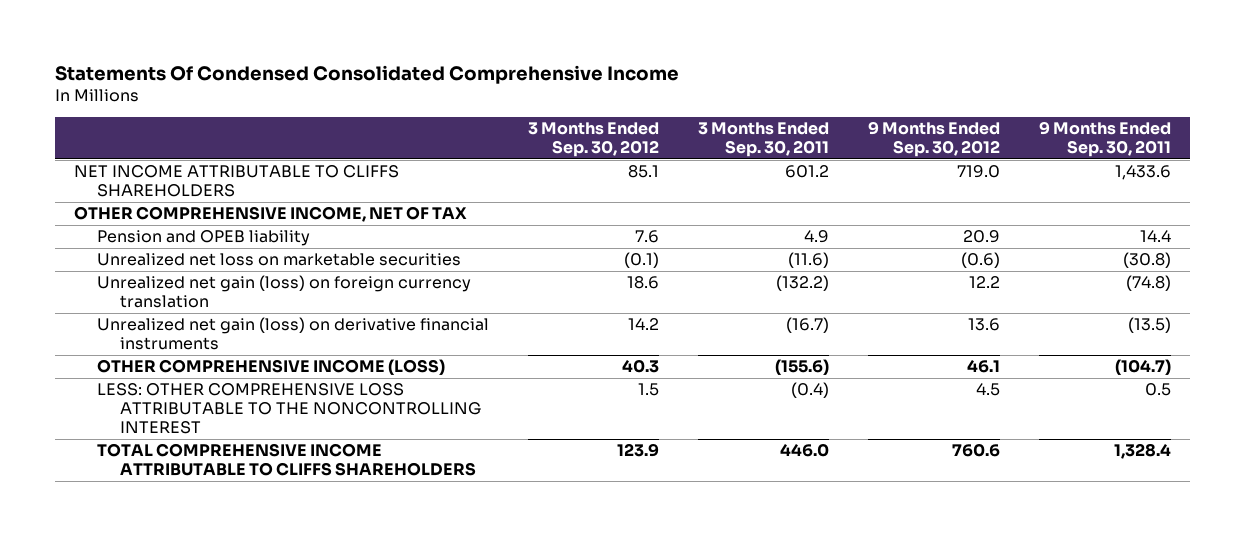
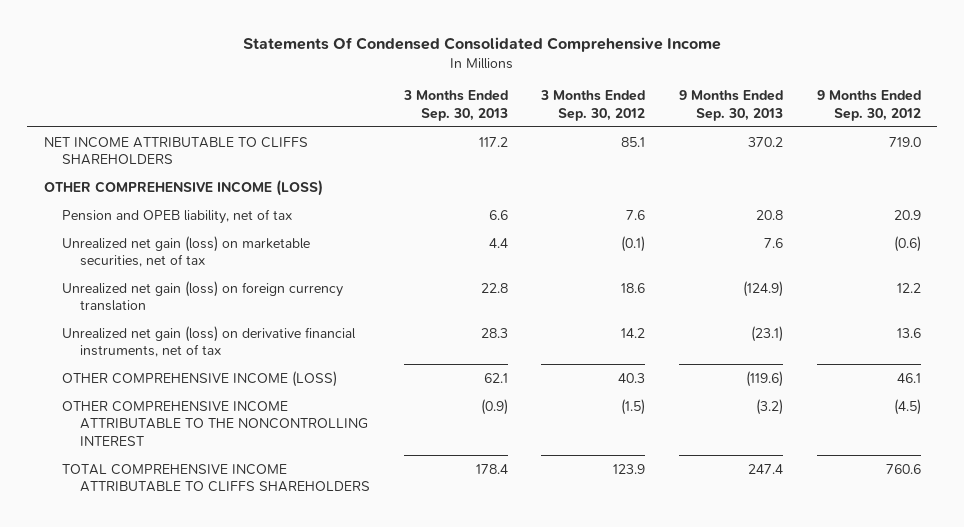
- | 3 Months Ended Sep. 30, 2012 | 3 Months Ended Sep. 30, 2011 | 9 Months Ended Sep. 30, 2012 | 9 Months Ended Sep. 30, 2011
+ | 3 Months Ended Sep. 30, 2013 | 3 Months Ended Sep. 30, 2012 | 9 Months Ended Sep. 30, 2013 | 9 Months Ended Sep. 30, 2012
- OTHER COMPREHENSIVE INCOME, NET OF TAX
- Pension and OPEB liability | 7.6 | 4.9 | 20.9 | 14.4
- Unrealized net loss on marketable securities | (0.1) | (11.6) | (0.6) | (30.8)
+ OTHER COMPREHENSIVE INCOME (LOSS)
+ Pension and OPEB liability, net of tax | 6.6 | 7.6 | 20.8 | 20.9
+ Unrealized net gain (loss) on marketable securities, net of tax | 4.4 | (0.1) | 7.6 | (0.6)
- Unrealized net gain (loss) on derivative financial instruments | 14.2 | (16.7) | 13.6 | (13.5)
+ Unrealized net gain (loss) on derivative financial instruments, net of tax | 28.3 | 14.2 | (23.1) | 13.6
- LESS: OTHER COMPREHENSIVE LOSS ATTRIBUTABLE TO THE NONCONTROLLING INTEREST | 1.5 | (0.4) | 4.5 | 0.5
+ OTHER COMPREHENSIVE INCOME ATTRIBUTABLE TO THE NONCONTROLLING INTEREST | (0.9) | (1.5) | (3.2) | (4.5)

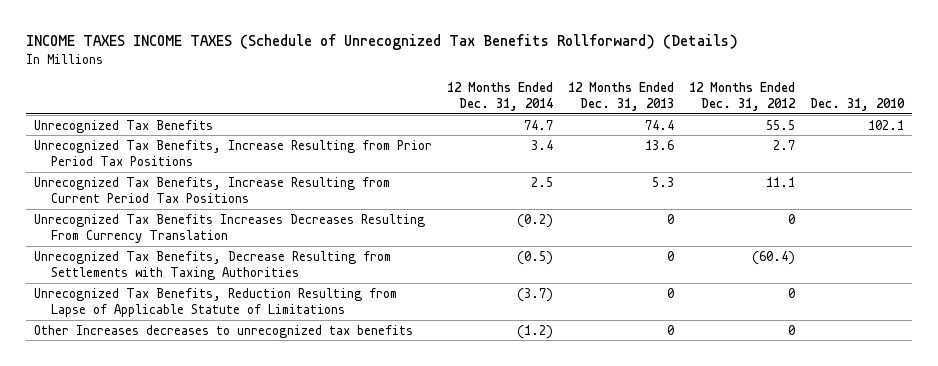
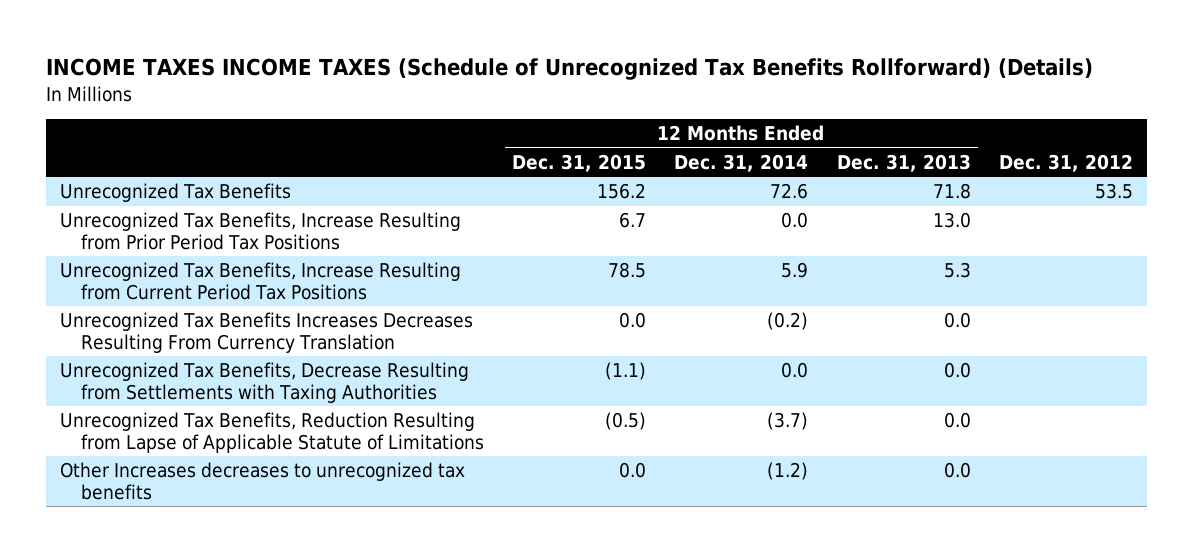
- | 12 Months Ended Dec. 31, 2014 | 12 Months Ended Dec. 31, 2013 | 12 Months Ended Dec. 31, 2012 | Dec. 31, 2010
+ | 12 Months Ended Dec. 31, 2015 | 12 Months Ended Dec. 31, 2014 | 12 Months Ended Dec. 31, 2013 | Dec. 31, 2012
- Unrecognized Tax Benefits | 74.7 | 74.4 | 55.5 | 102.1
- Unrecognized Tax Benefits, Increase Resulting from Prior Period Tax Positions | 3.4 | 13.6 | 2.7 |
- Unrecognized Tax Benefits, Increase Resulting from Current Period Tax Positions | 2.5 | 5.3 | 11.1 |
- Unrecognized Tax Benefits Increases Decreases Resulting From Currency Translation | (0.2) | 0 | 0 |
- Unrecognized Tax Benefits, Decrease Resulting from Settlements with Taxing Authorities | (0.5) | 0 | (60.4) |
- Unrecognized Tax Benefits, Reduction Resulting from Lapse of Applicable Statute of Limitations | (3.7) | 0 | 0 |
- Other Increases decreases to unrecognized tax benefits | (1.2) | 0 | 0 |
+ Unrecognized Tax Benefits | 156.2 | 72.6 | 71.8 | 53.5
+ Unrecognized Tax Benefits, Increase Resulting from Prior Period Tax Positions | 6.7 | 0.0 | 13.0 |
+ Unrecognized Tax Benefits, Increase Resulting from Current Period Tax Positions | 78.5 | 5.9 | 5.3 |
+ Unrecognized Tax Benefits Increases Decreases Resulting From Currency Translation | 0.0 | (0.2) | 0.0 |
+ Unrecognized Tax Benefits, Decrease Resulting from Settlements with Taxing Authorities | (1.1) | 0.0 | 0.0 |
+ Unrecognized Tax Benefits, Reduction Resulting from Lapse of Applicable Statute of Limitations | (0.5) | (3.7) | 0.0 |
+ Other Increases decreases to unrecognized tax benefits | 0.0 | (1.2) | 0.0 |

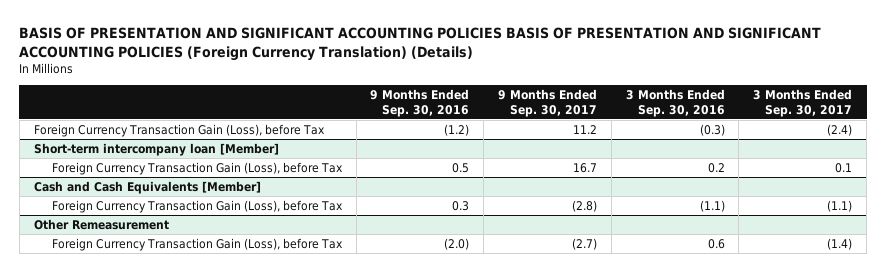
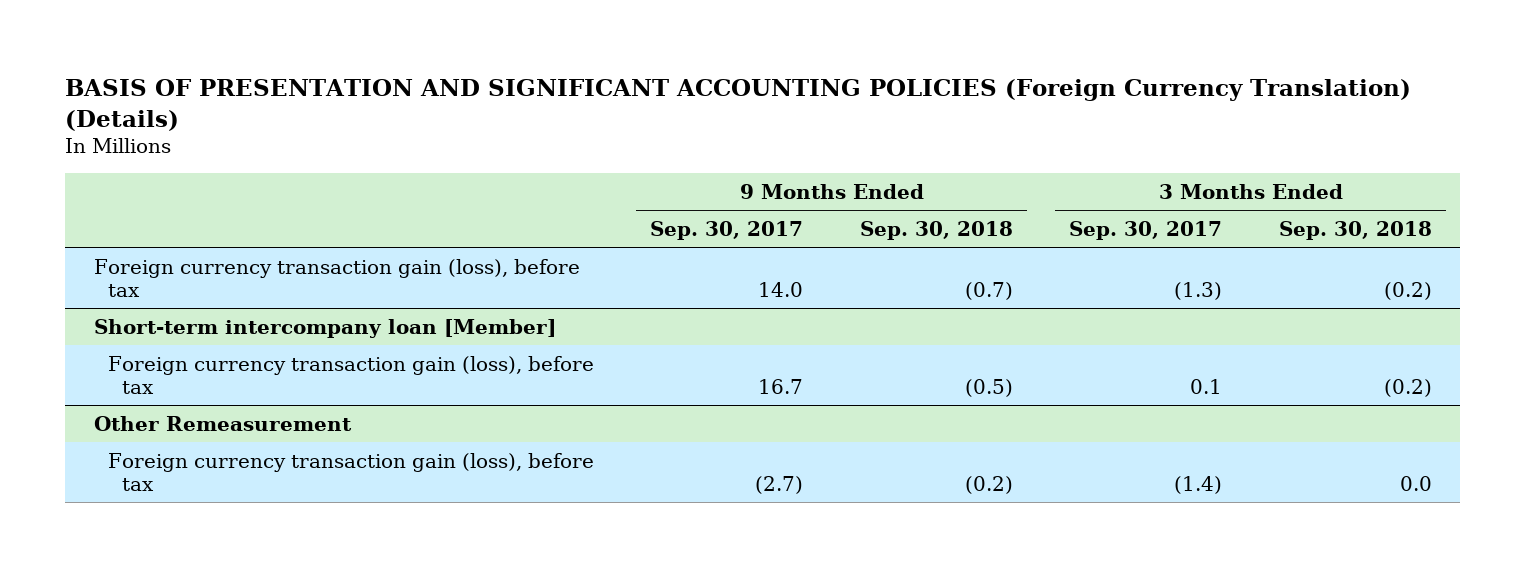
- BASIS OF PRESENTATION AND SIGNIFICANT ACCOUNTING POLICIES BASIS OF PRESENTATION AND SIGNIFICANT ACCOUNTING POLICIES (Foreign Currency Translation) (Details)
+ BASIS OF PRESENTATION AND SIGNIFICANT ACCOUNTING POLICIES (Foreign Currency Translation) (Details)
- | 9 Months Ended Sep. 30, 2016 | 9 Months Ended Sep. 30, 2017 | 3 Months Ended Sep. 30, 2016 | 3 Months Ended Sep. 30, 2017
+ | 9 Months Ended Sep. 30, 2017 | 9 Months Ended Sep. 30, 2018 | 3 Months Ended Sep. 30, 2017 | 3 Months Ended Sep. 30, 2018
- Foreign Currency Transaction Gain (Loss), before Tax | (1.2) | 11.2 | (0.3) | (2.4)
+ Foreign currency transaction gain (loss), before tax | 14.0 | (0.7) | (1.3) | (0.2)
@ Short-term intercompany loan [Member]
- Foreign Currency Transaction Gain (Loss), before Tax | 0.5 | 16.7 | 0.2 | 0.1
- Cash and Cash Equivalents [Member]
- Foreign Currency Transaction Gain (Loss), before Tax | 0.3 | (2.8) | (1.1) | (1.1)
@ Short-term intercompany loan [Member]
+ Foreign currency transaction gain (loss), before tax | 16.7 | (0.5) | 0.1 | (0.2)
@ Other Remeasurement
- Foreign Currency Transaction Gain (Loss), before Tax | (2.0) | (2.7) | 0.6 | (1.4)
+ Foreign currency transaction gain (loss), before tax | (2.7) | (0.2) | (1.4) | 0.0

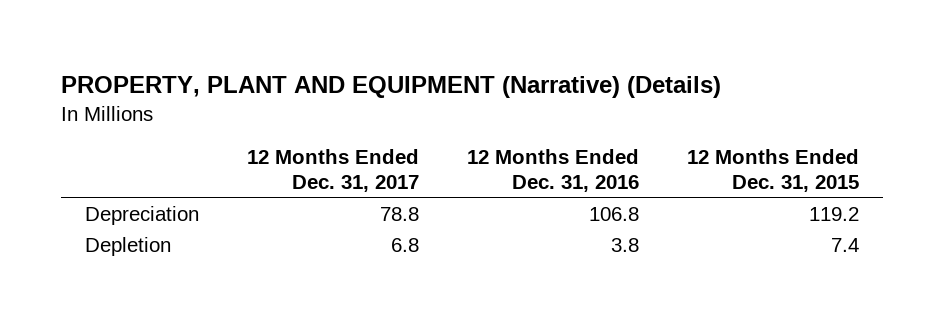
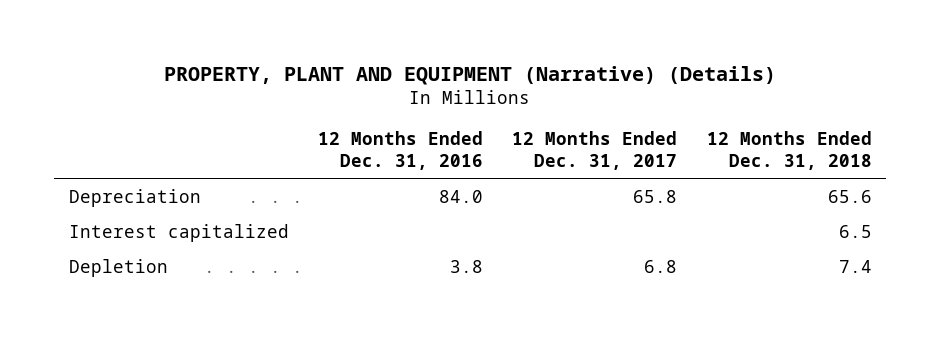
- | 12 Months Ended Dec. 31, 2017 | 12 Months Ended Dec. 31, 2016 | 12 Months Ended Dec. 31, 2015
+ | 12 Months Ended Dec. 31, 2016 | 12 Months Ended Dec. 31, 2017 | 12 Months Ended Dec. 31, 2018
- Depreciation | 78.8 | 106.8 | 119.2
+ Depreciation | 84.0 | 65.8 | 65.6
+ Interest capitalized | | | 6.5

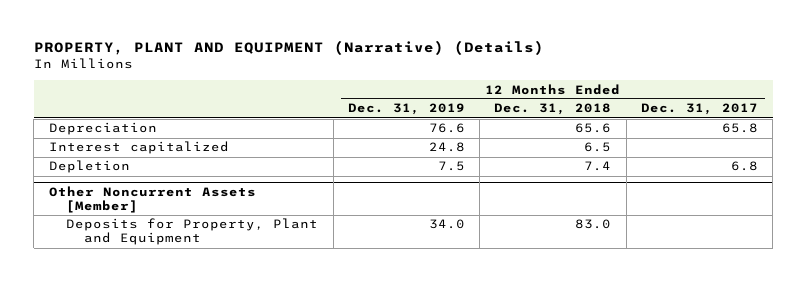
- | 12 Months Ended Dec. 31, 2016 | 12 Months Ended Dec. 31, 2017 | 12 Months Ended Dec. 31, 2018
+ | 12 Months Ended Dec. 31, 2019 | 12 Months Ended Dec. 31, 2018 | 12 Months Ended Dec. 31, 2017
+ Other Noncurrent Assets [Member]
+ Deposits for Property, Plant and Equipment | 34.0 | 83.0 |

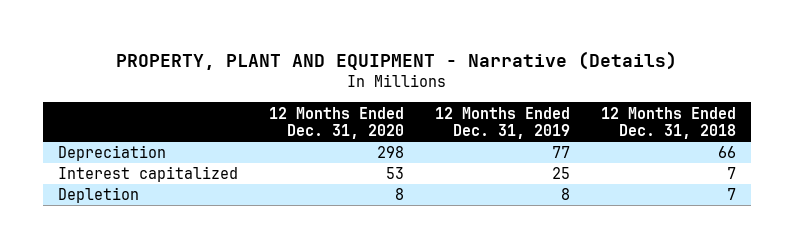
- PROPERTY, PLANT AND EQUIPMENT (Narrative) (Details)
+ PROPERTY, PLANT AND EQUIPMENT - Narrative (Details)
- | 12 Months Ended Dec. 31, 2019 | 12 Months Ended Dec. 31, 2018 | 12 Months Ended Dec. 31, 2017
+ | 12 Months Ended Dec. 31, 2020 | 12 Months Ended Dec. 31, 2019 | 12 Months Ended Dec. 31, 2018
- Depreciation | 76.6 | 65.6 | 65.8
- Interest capitalized | 24.8 | 6.5 |
- Depletion | 7.5 | 7.4 | 6.8
- Other Noncurrent Assets [Member]
- Deposits for Property, Plant and Equipment | 34.0 | 83.0 |
+ Depreciation | 298 | 77 | 66
+ Interest capitalized | 53 | 25 | 7
+ Depletion | 8 | 8 | 7

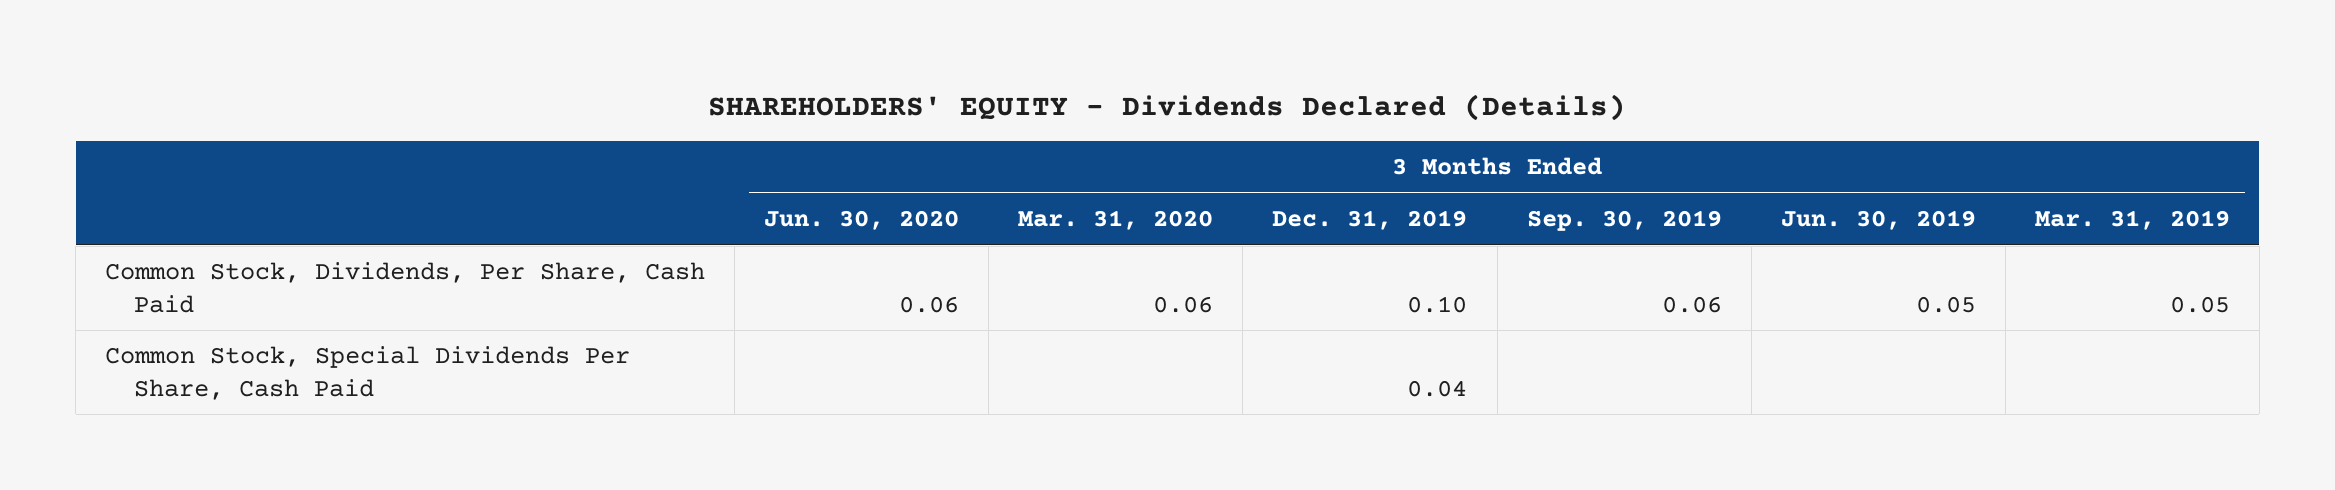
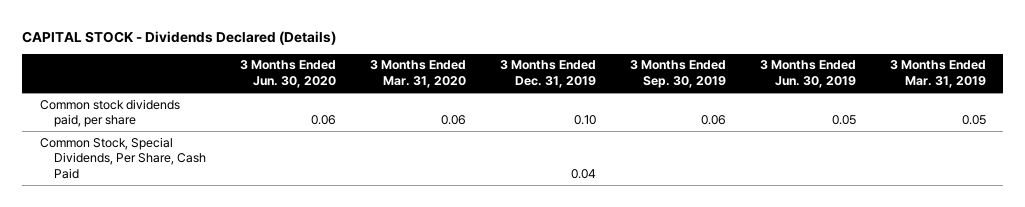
- SHAREHOLDERS' EQUITY - Dividends Declared (Details)
+ CAPITAL STOCK - Dividends Declared (Details)
- Common Stock, Dividends, Per Share, Cash Paid | 0.06 | 0.06 | 0.10 | 0.06 | 0.05 | 0.05
- Common Stock, Special Dividends Per Share, Cash Paid | | | 0.04 | | |
+ Common stock dividends paid, per share | 0.06 | 0.06 | 0.10 | 0.06 | 0.05 | 0.05
+ Common Stock, Special Dividends, Per Share, Cash Paid | | | 0.04 | | |

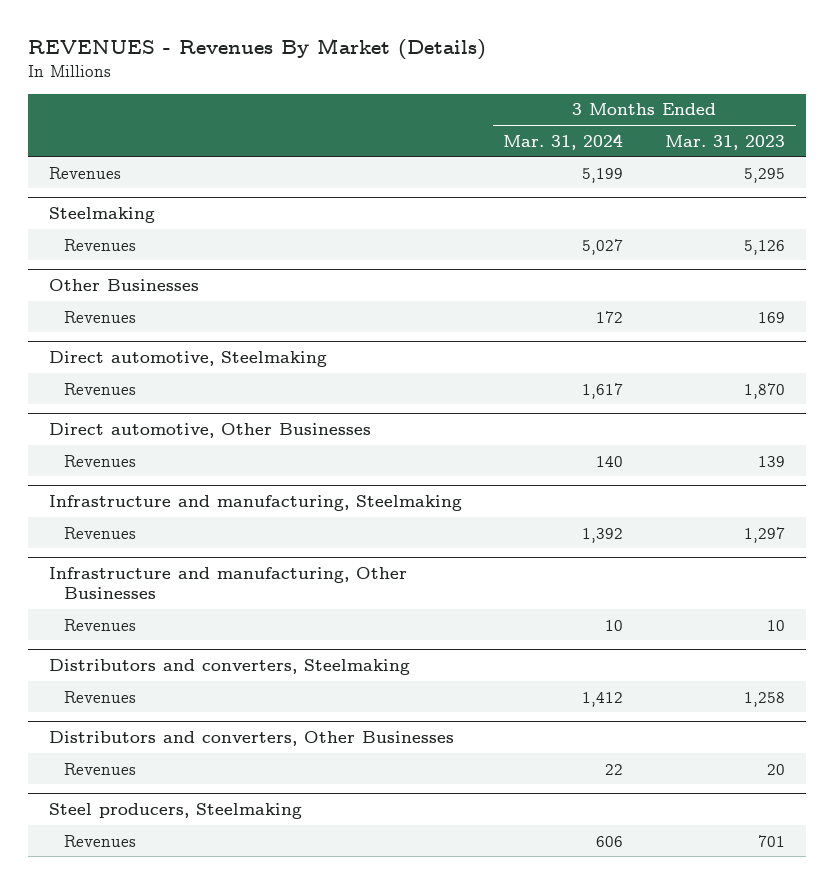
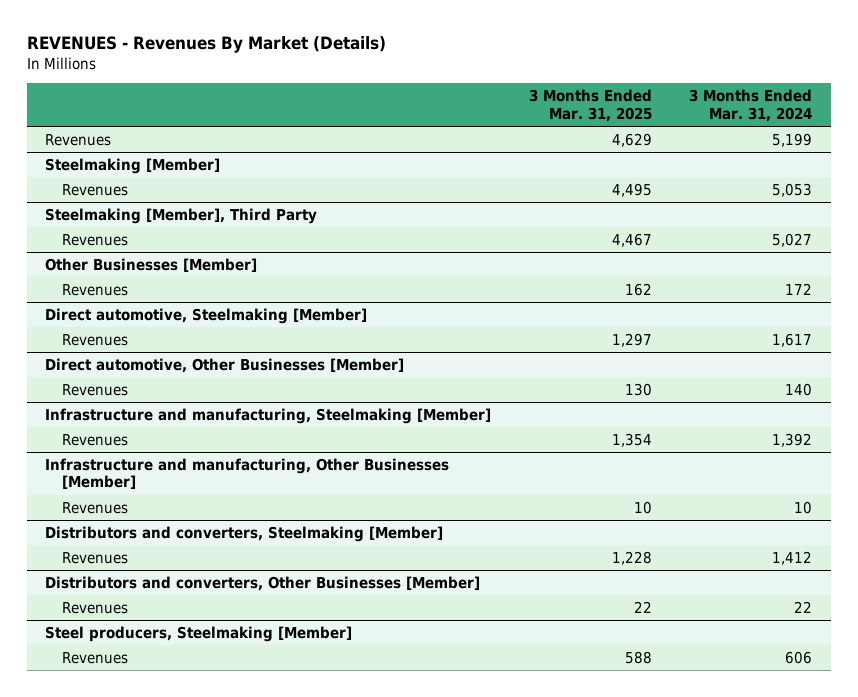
- | 3 Months Ended Mar. 31, 2024 | 3 Months Ended Mar. 31, 2023
+ | 3 Months Ended Mar. 31, 2025 | 3 Months Ended Mar. 31, 2024
- Steelmaking
+ Steelmaking [Member]
+ Revenues | 4,495 | 5,053
+ Steelmaking [Member], Third Party
- Other Businesses
+ Other Businesses [Member]
- Direct automotive, Steelmaking
+ Direct automotive, Steelmaking [Member]
- Direct automotive, Other Businesses
+ Direct automotive, Other Businesses [Member]
- Infrastructure and manufacturing, Steelmaking
+ Infrastructure and manufacturing, Steelmaking [Member]
- Infrastructure and manufacturing, Other Businesses
+ Infrastructure and manufacturing, Other Businesses [Member]
- Distributors and converters, Steelmaking
+ Distributors and converters, Steelmaking [Member]
- Distributors and converters, Other Businesses
+ Distributors and converters, Other Businesses [Member]
- Steel producers, Steelmaking
+ Steel producers, Steelmaking [Member]

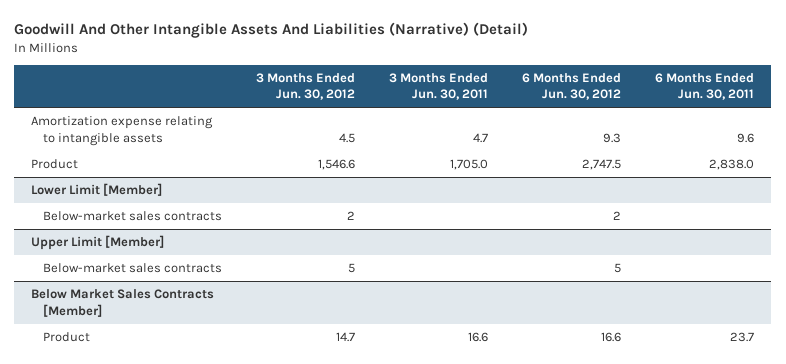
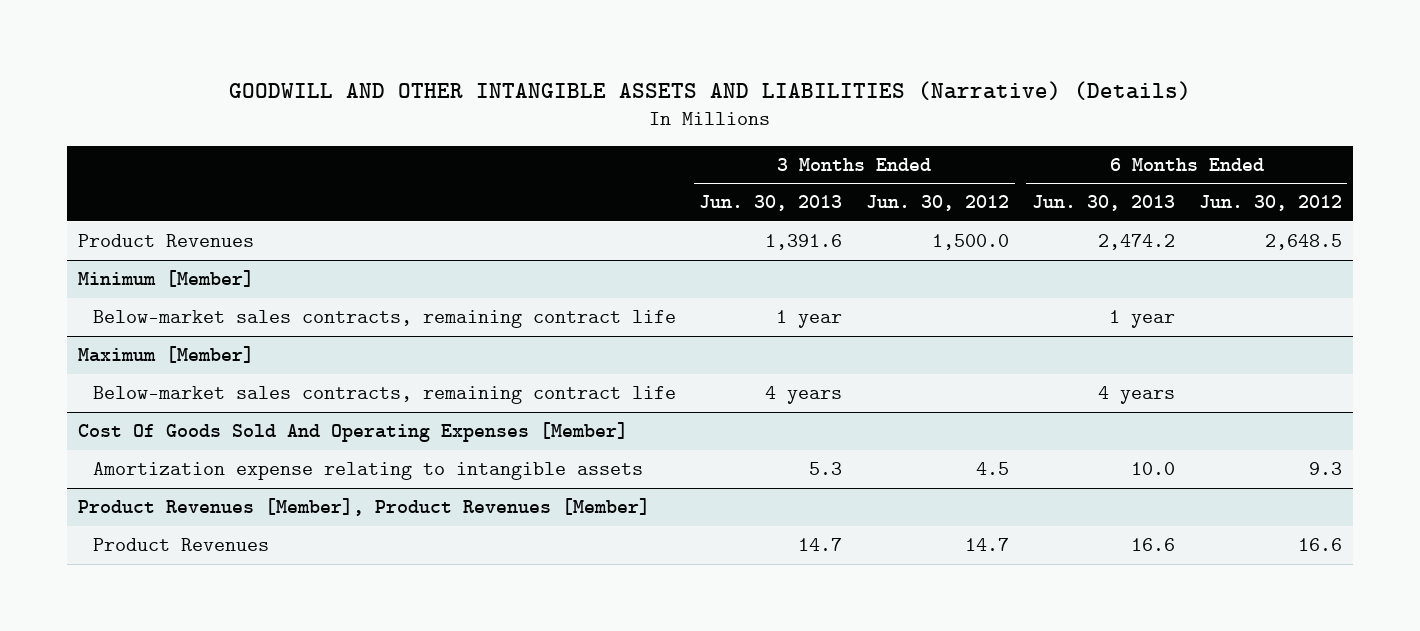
- Goodwill And Other Intangible Assets And Liabilities (Narrative) (Detail)
+ GOODWILL AND OTHER INTANGIBLE ASSETS AND LIABILITIES (Narrative) (Details)
- | 3 Months Ended Jun. 30, 2012 | 3 Months Ended Jun. 30, 2011 | 6 Months Ended Jun. 30, 2012 | 6 Months Ended Jun. 30, 2011
+ | 3 Months Ended Jun. 30, 2013 | 3 Months Ended Jun. 30, 2012 | 6 Months Ended Jun. 30, 2013 | 6 Months Ended Jun. 30, 2012
+ Product Revenues | 1,391.6 | 1,500.0 | 2,474.2 | 2,648.5
+ Minimum [Member]
+ Below-market sales contracts, remaining contract life | 1 year | | 1 year |
+ Maximum [Member]
+ Below-market sales contracts, remaining contract life | 4 years | | 4 years |
+ Cost Of Goods Sold And Operating Expenses [Member]
- Product | 1,546.6 | 1,705.0 | 2,747.5 | 2,838.0
- Lower Limit [Member]
- Below-market sales contracts | 2 | | 2 |
- Upper Limit [Member]
- Below-market sales contracts | 5 | | 5 |
- Below Market Sales Contracts [Member]
- Product | 14.7 | 16.6 | 16.6 | 23.7
+ Product Revenues [Member], Product Revenues [Member]
+ Product Revenues | 14.7 | 14.7 | 16.6 | 16.6

